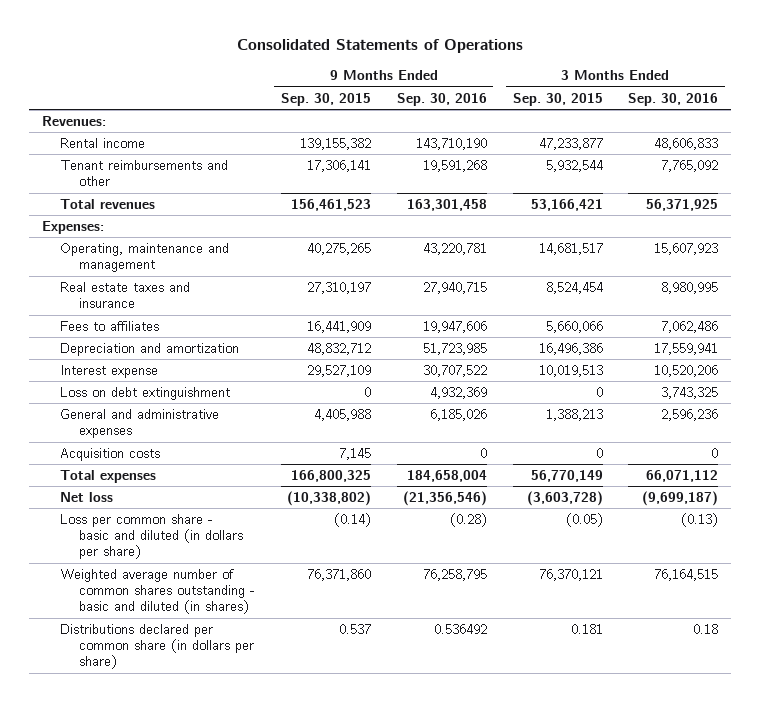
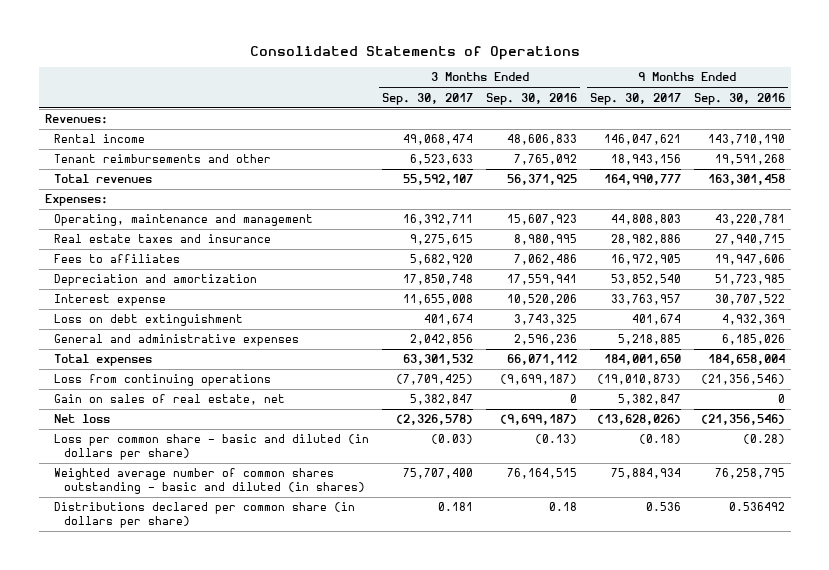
- | 9 Months Ended Sep. 30, 2015 | 9 Months Ended Sep. 30, 2016 | 3 Months Ended Sep. 30, 2015 | 3 Months Ended Sep. 30, 2016
+ | 3 Months Ended Sep. 30, 2017 | 3 Months Ended Sep. 30, 2016 | 9 Months Ended Sep. 30, 2017 | 9 Months Ended Sep. 30, 2016
- Acquisition costs | 7,145 | 0 | 0 | 0
+ Loss from continuing operations | (7,709,425) | (9,699,187) | (19,010,873) | (21,356,546)
+ Gain on sales of real estate, net | 5,382,847 | 0 | 5,382,847 | 0

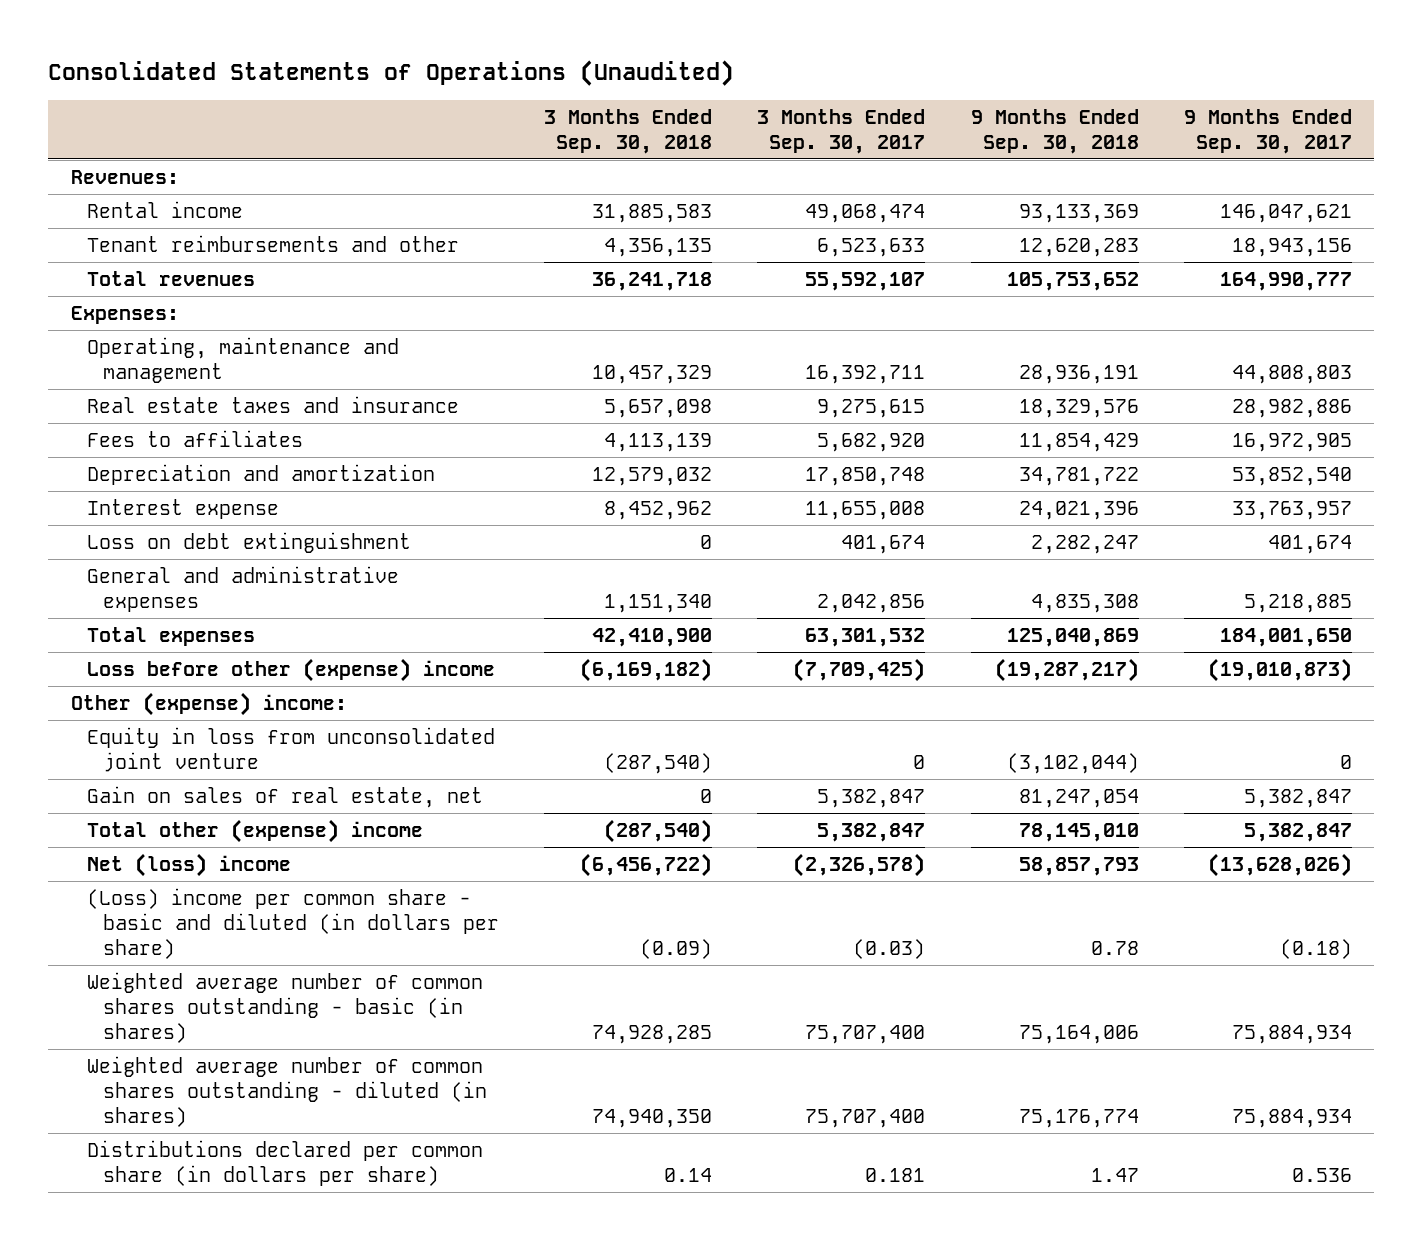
- Consolidated Statements of Operations
+ Consolidated Statements of Operations (Unaudited)
- | 3 Months Ended Sep. 30, 2017 | 3 Months Ended Sep. 30, 2016 | 9 Months Ended Sep. 30, 2017 | 9 Months Ended Sep. 30, 2016
+ | 3 Months Ended Sep. 30, 2018 | 3 Months Ended Sep. 30, 2017 | 9 Months Ended Sep. 30, 2018 | 9 Months Ended Sep. 30, 2017
- Loss from continuing operations | (7,709,425) | (9,699,187) | (19,010,873) | (21,356,546)
+ Loss before other (expense) income | (6,169,182) | (7,709,425) | (19,287,217) | (19,010,873)
+ Other (expense) income:
+ Equity in loss from unconsolidated joint venture | (287,540) | 0 | (3,102,044) | 0
- Net loss | (2,326,578) | (9,699,187) | (13,628,026) | (21,356,546)
- Loss per common share - basic and diluted (in dollars per share) | (0.03) | (0.13) | (0.18) | (0.28)
- Weighted average number of common shares outstanding - basic and diluted (in shares) | 75,707,400 | 76,164,515 | 75,884,934 | 76,258,795
+ Total other (expense) income | (287,540) | 5,382,847 | 78,145,010 | 5,382,847
+ Net (loss) income | (6,456,722) | (2,326,578) | 58,857,793 | (13,628,026)
+ (Loss) income per common share - basic and diluted (in dollars per share) | (0.09) | (0.03) | 0.78 | (0.18)
+ Weighted average number of common shares outstanding - basic (in shares) | 74,928,285 | 75,707,400 | 75,164,006 | 75,884,934
+ Weighted average number of common shares outstanding - diluted (in shares) | 74,940,350 | 75,707,400 | 75,176,774 | 75,884,934

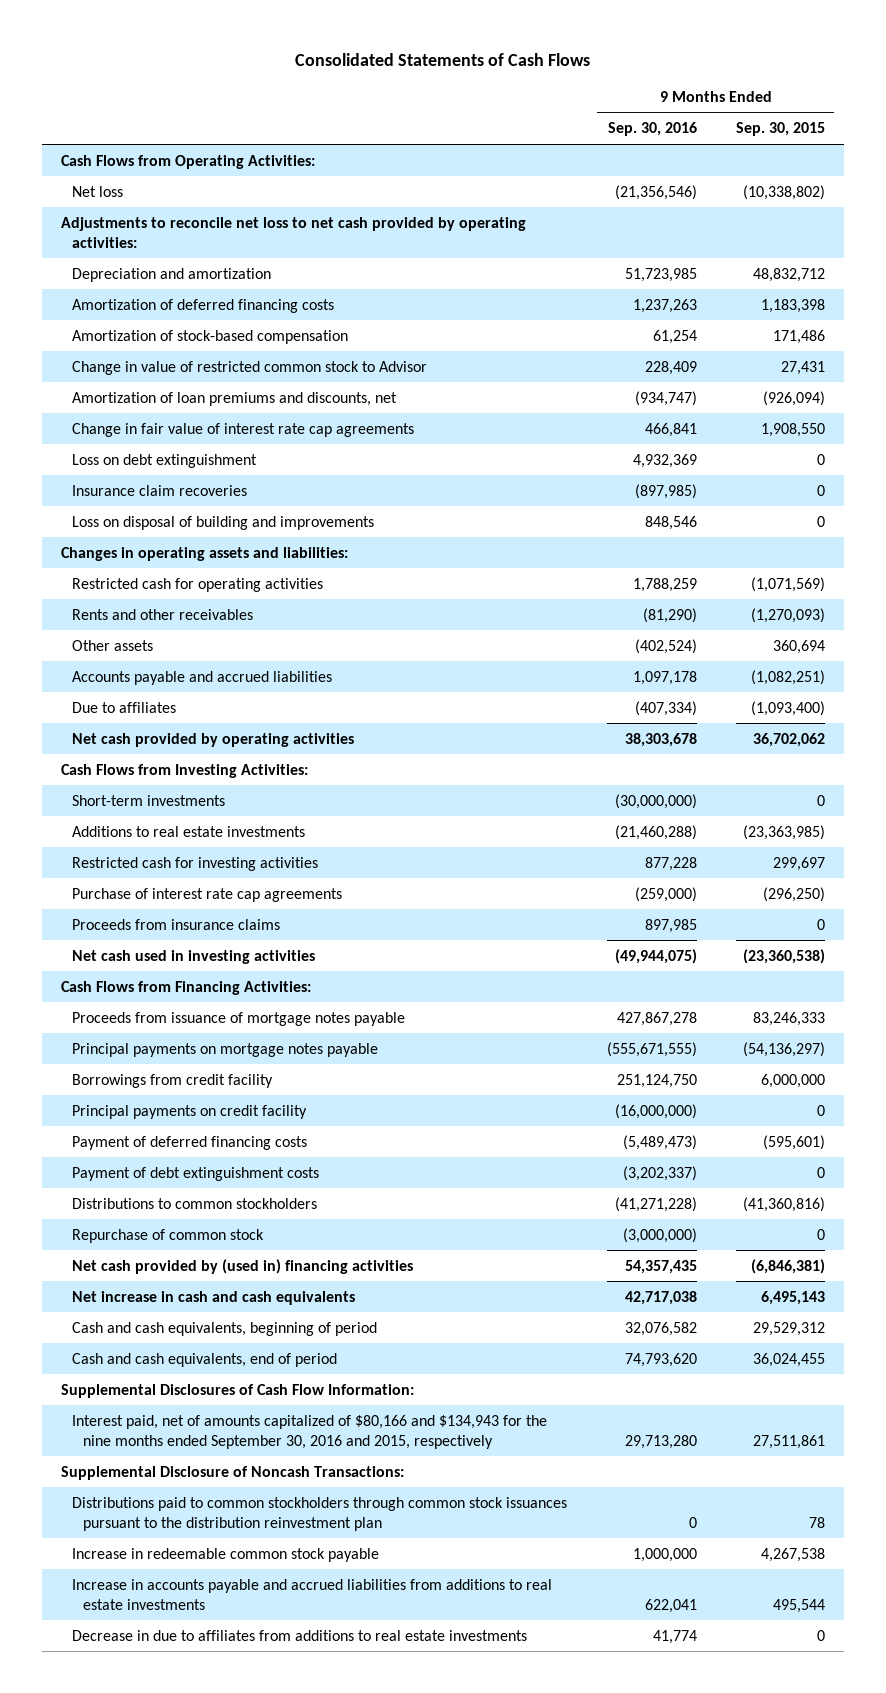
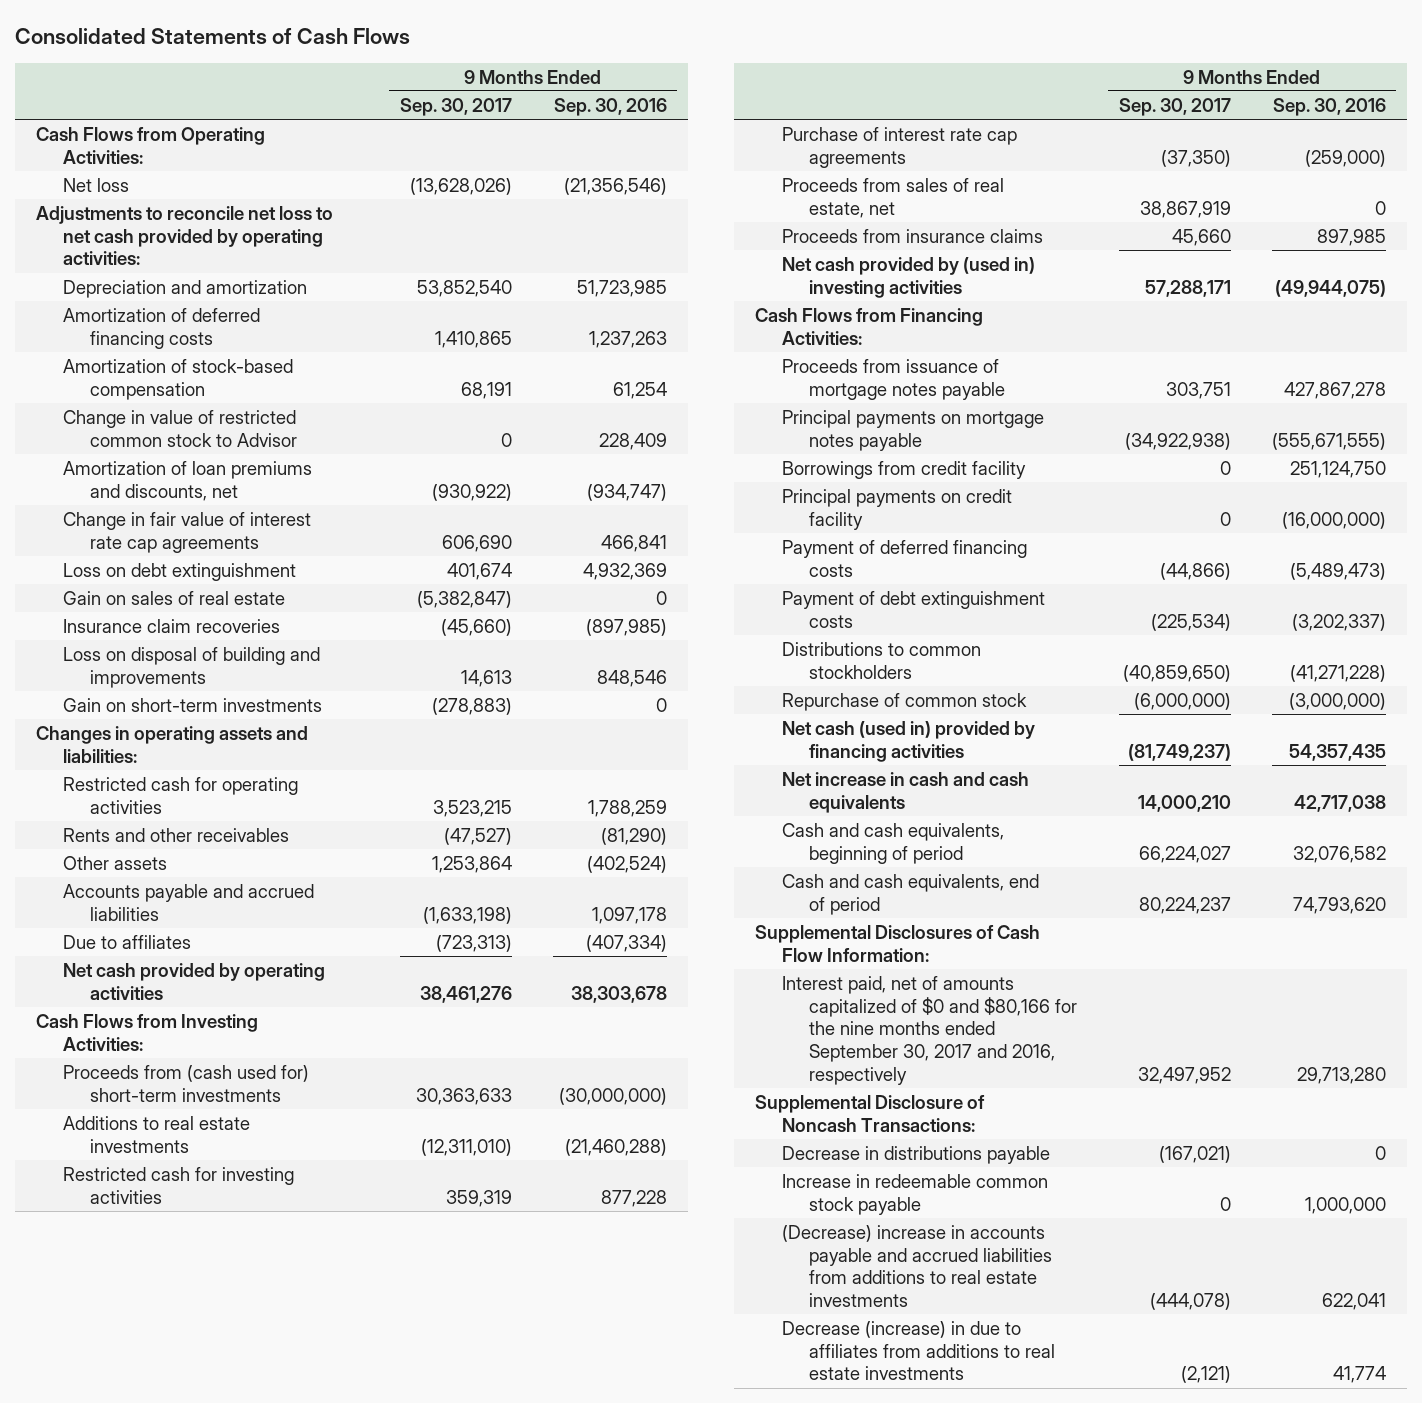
- | 9 Months Ended Sep. 30, 2016 | 9 Months Ended Sep. 30, 2015
+ | 9 Months Ended Sep. 30, 2017 | 9 Months Ended Sep. 30, 2016
+ Gain on sales of real estate | (5,382,847) | 0
+ Gain on short-term investments | (278,883) | 0
- Short-term investments | (30,000,000) | 0
+ Proceeds from (cash used for) short-term investments | 30,363,633 | (30,000,000)
+ Proceeds from sales of real estate, net | 38,867,919 | 0
- Net cash used in investing activities | (49,944,075) | (23,360,538)
+ Net cash provided by (used in) investing activities | 57,288,171 | (49,944,075)
- Net cash provided by (used in) financing activities | 54,357,435 | (6,846,381)
+ Net cash (used in) provided by financing activities | (81,749,237) | 54,357,435
- Interest paid, net of amounts capitalized of $80,166 and $134,943 for the nine months ended September 30, 2016 and 2015, respectively | 29,713,280 | 27,511,861
+ Interest paid, net of amounts capitalized of $0 and $80,166 for the nine months ended September 30, 2017 and 2016, respectively | 32,497,952 | 29,713,280
- Distributions paid to common stockholders through common stock issuances pursuant to the distribution reinvestment plan | 0 | 78
+ Decrease in distributions payable | (167,021) | 0
- Increase in accounts payable and accrued liabilities from additions to real estate investments | 622,041 | 495,544
- Decrease in due to affiliates from additions to real estate investments | 41,774 | 0
+ (Decrease) increase in accounts payable and accrued liabilities from additions to real estate investments | (444,078) | 622,041
+ Decrease (increase) in due to affiliates from additions to real estate investments | (2,121) | 41,774

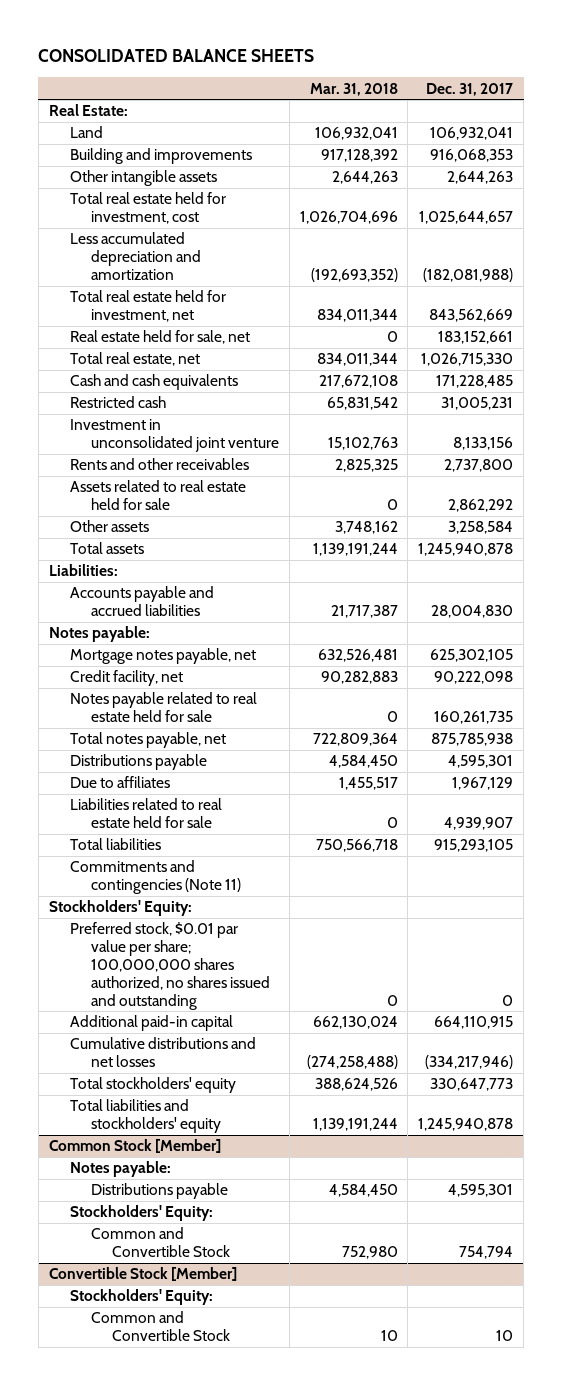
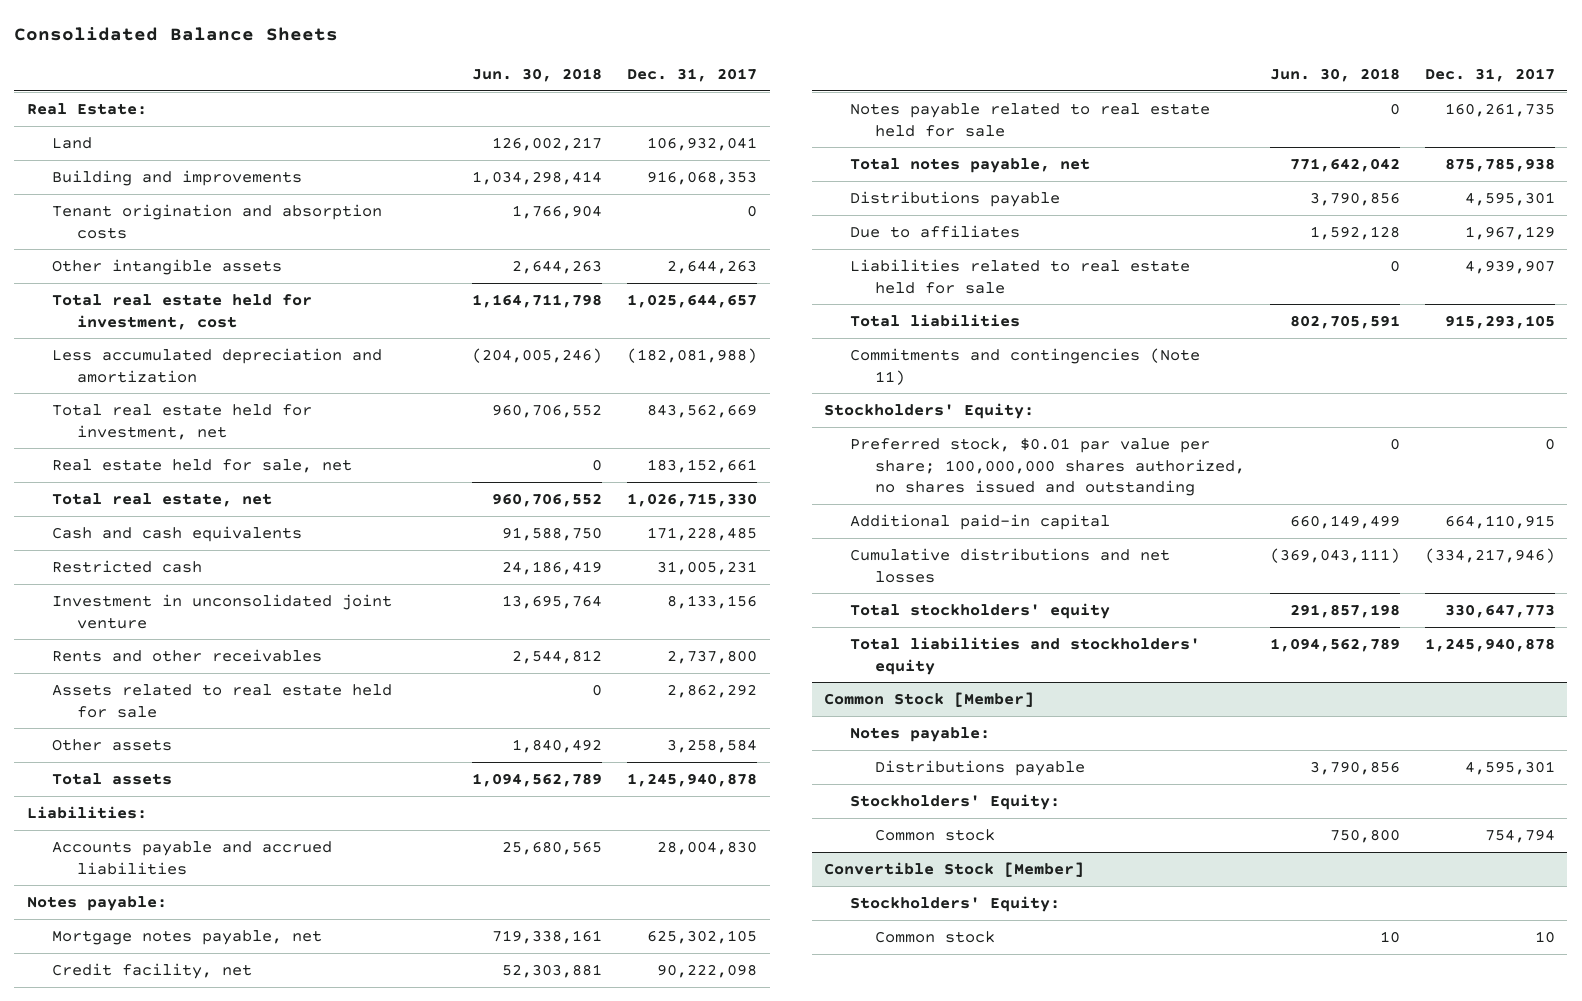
- CONSOLIDATED BALANCE SHEETS
+ Consolidated Balance Sheets
- | Mar. 31, 2018 | Dec. 31, 2017
+ | Jun. 30, 2018 | Dec. 31, 2017
+ Tenant origination and absorption costs | 1,766,904 | 0
@ Common Stock [Member]
- Common and Convertible Stock | 752,980 | 754,794
+ Common stock | 750,800 | 754,794
@ Convertible Stock [Member]
- Common and Convertible Stock | 10 | 10
+ Common stock | 10 | 10

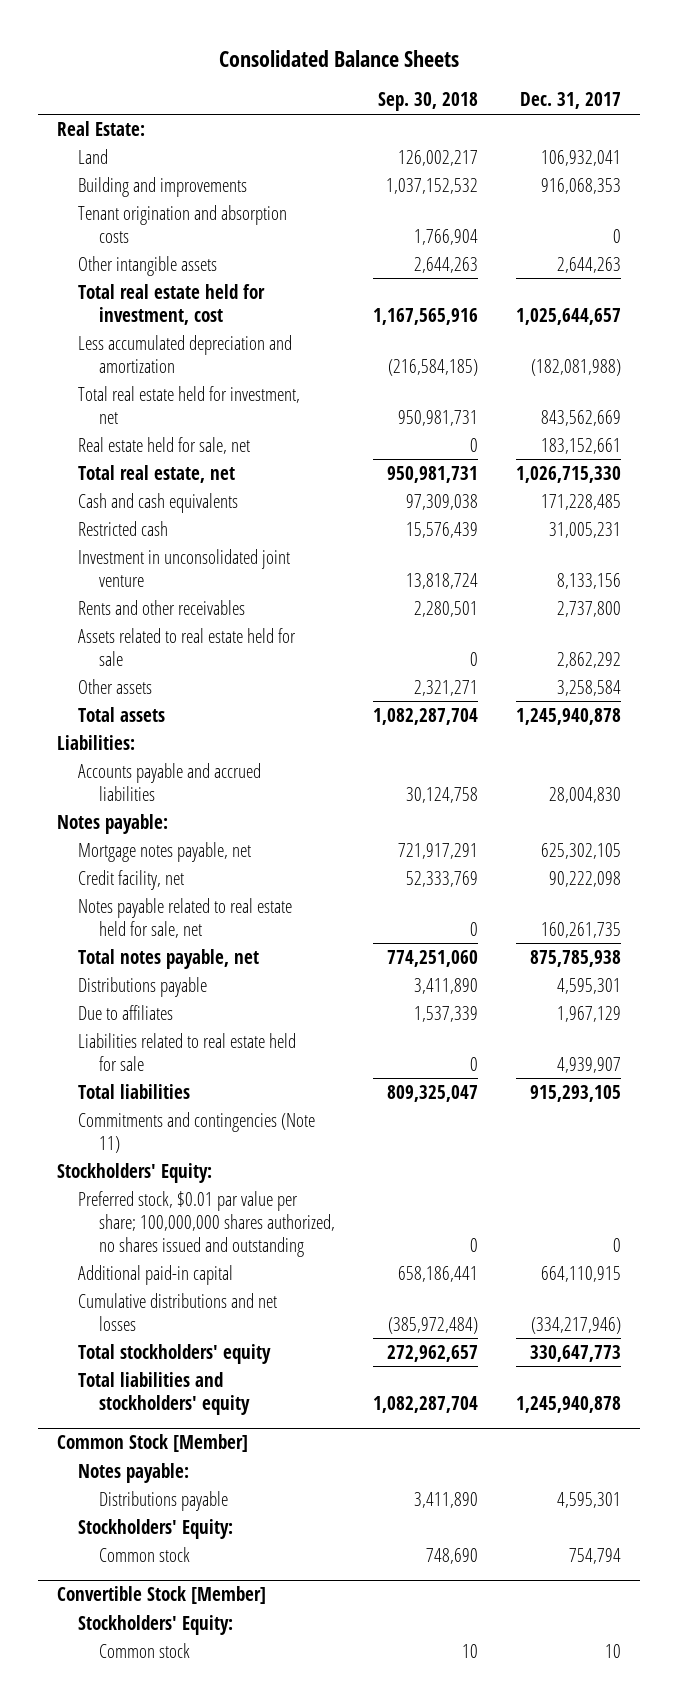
- | Jun. 30, 2018 | Dec. 31, 2017
+ | Sep. 30, 2018 | Dec. 31, 2017
- Notes payable related to real estate held for sale | 0 | 160,261,735
+ Notes payable related to real estate held for sale, net | 0 | 160,261,735

